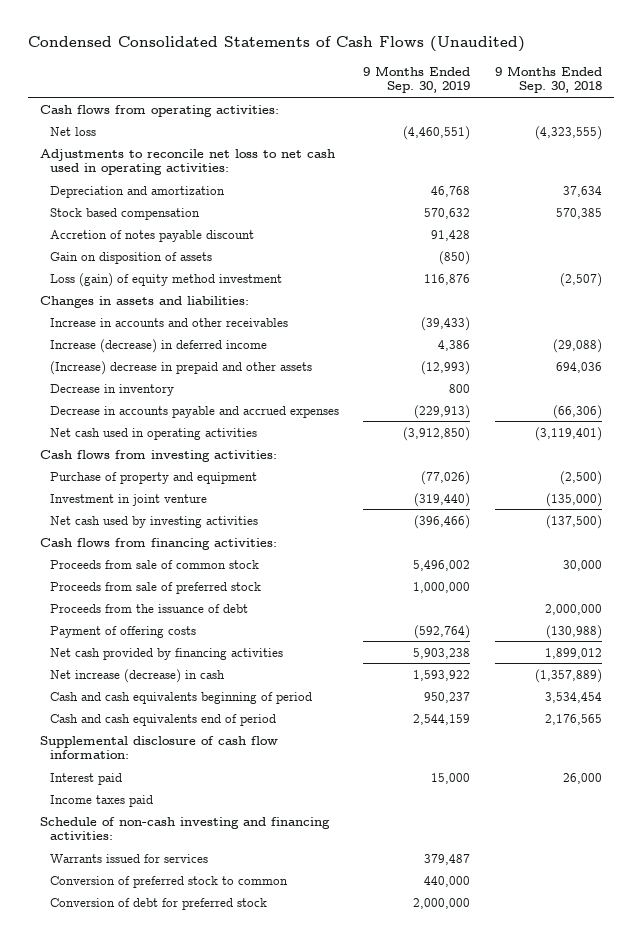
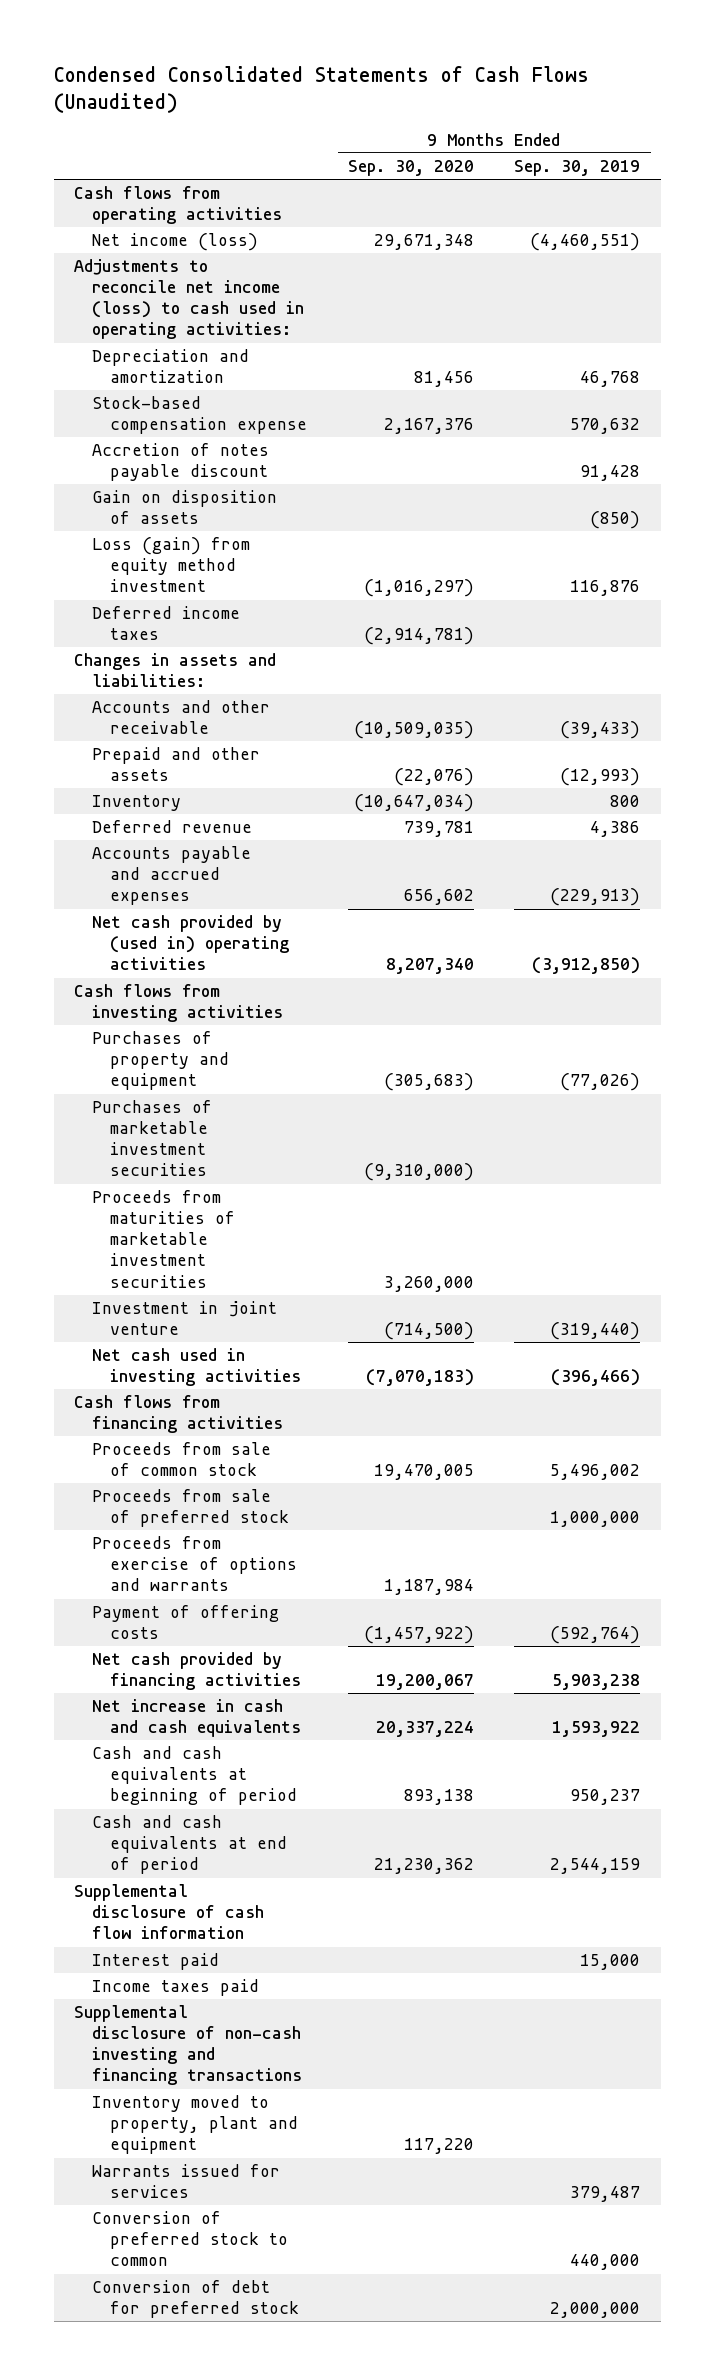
- | 9 Months Ended Sep. 30, 2019 | 9 Months Ended Sep. 30, 2018
+ | 9 Months Ended Sep. 30, 2020 | 9 Months Ended Sep. 30, 2019
- Cash flows from operating activities:
- Net loss | (4,460,551) | (4,323,555)
- Adjustments to reconcile net loss to net cash used in operating activities:
+ Cash flows from operating activities
+ Net income (loss) | 29,671,348 | (4,460,551)
+ Adjustments to reconcile net income (loss) to cash used in operating activities:
- Stock based compensation | 570,632 | 570,385
+ Stock-based compensation expense | 2,167,376 | 570,632
- Loss (gain) of equity method investment | 116,876 | (2,507)
+ Loss (gain) from equity method investment | (1,016,297) | 116,876
+ Deferred income taxes | (2,914,781) |
- Increase in accounts and other receivables | (39,433) |
- Increase (decrease) in deferred income | 4,386 | (29,088)
- (Increase) decrease in prepaid and other assets | (12,993) | 694,036
- Decrease in inventory | 800 |
- Decrease in accounts payable and accrued expenses | (229,913) | (66,306)
- Net cash used in operating activities | (3,912,850) | (3,119,401)
- Cash flows from investing activities:
- Purchase of property and equipment | (77,026) | (2,500)
+ Accounts and other receivable | (10,509,035) | (39,433)
+ Prepaid and other assets | (22,076) | (12,993)
+ Inventory | (10,647,034) | 800
+ Deferred revenue | 739,781 | 4,386
+ Accounts payable and accrued expenses | 656,602 | (229,913)
+ Net cash provided by (used in) operating activities | 8,207,340 | (3,912,850)
+ Cash flows from investing activities
+ Purchases of property and equipment | (305,683) | (77,026)
+ Purchases of marketable investment securities | (9,310,000) |
+ Proceeds from maturities of marketable investment securities | 3,260,000 |
- Net cash used by investing activities | (396,466) | (137,500)
- Cash flows from financing activities:
+ Net cash used in investing activities | (7,070,183) | (396,466)
+ Cash flows from financing activities
- Proceeds from the issuance of debt | | 2,000,000
+ Proceeds from exercise of options and warrants | 1,187,984 |
- Net increase (decrease) in cash | 1,593,922 | (1,357,889)
- Cash and cash equivalents beginning of period | 950,237 | 3,534,454
- Cash and cash equivalents end of period | 2,544,159 | 2,176,565
- Supplemental disclosure of cash flow information:
+ Net increase in cash and cash equivalents | 20,337,224 | 1,593,922
+ Cash and cash equivalents at beginning of period | 893,138 | 950,237
+ Cash and cash equivalents at end of period | 21,230,362 | 2,544,159
+ Supplemental disclosure of cash flow information
- Schedule of non-cash investing and financing activities:
+ Supplemental disclosure of non-cash investing and financing transactions
+ Inventory moved to property, plant and equipment | 117,220 |

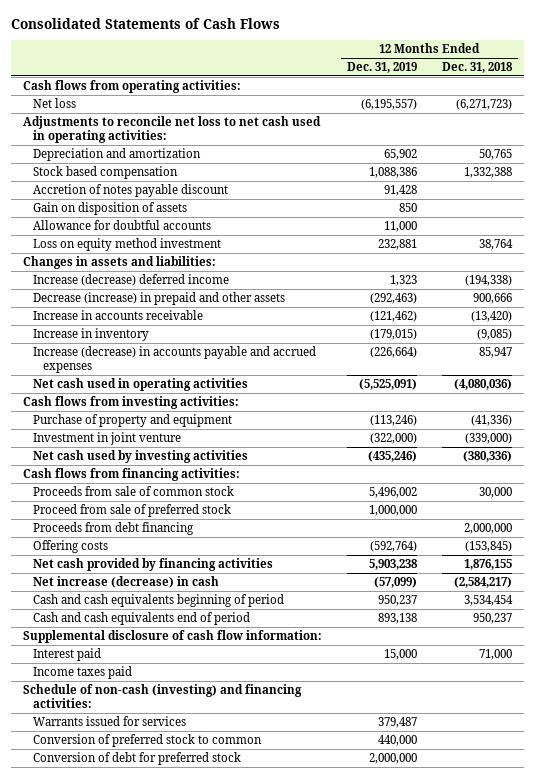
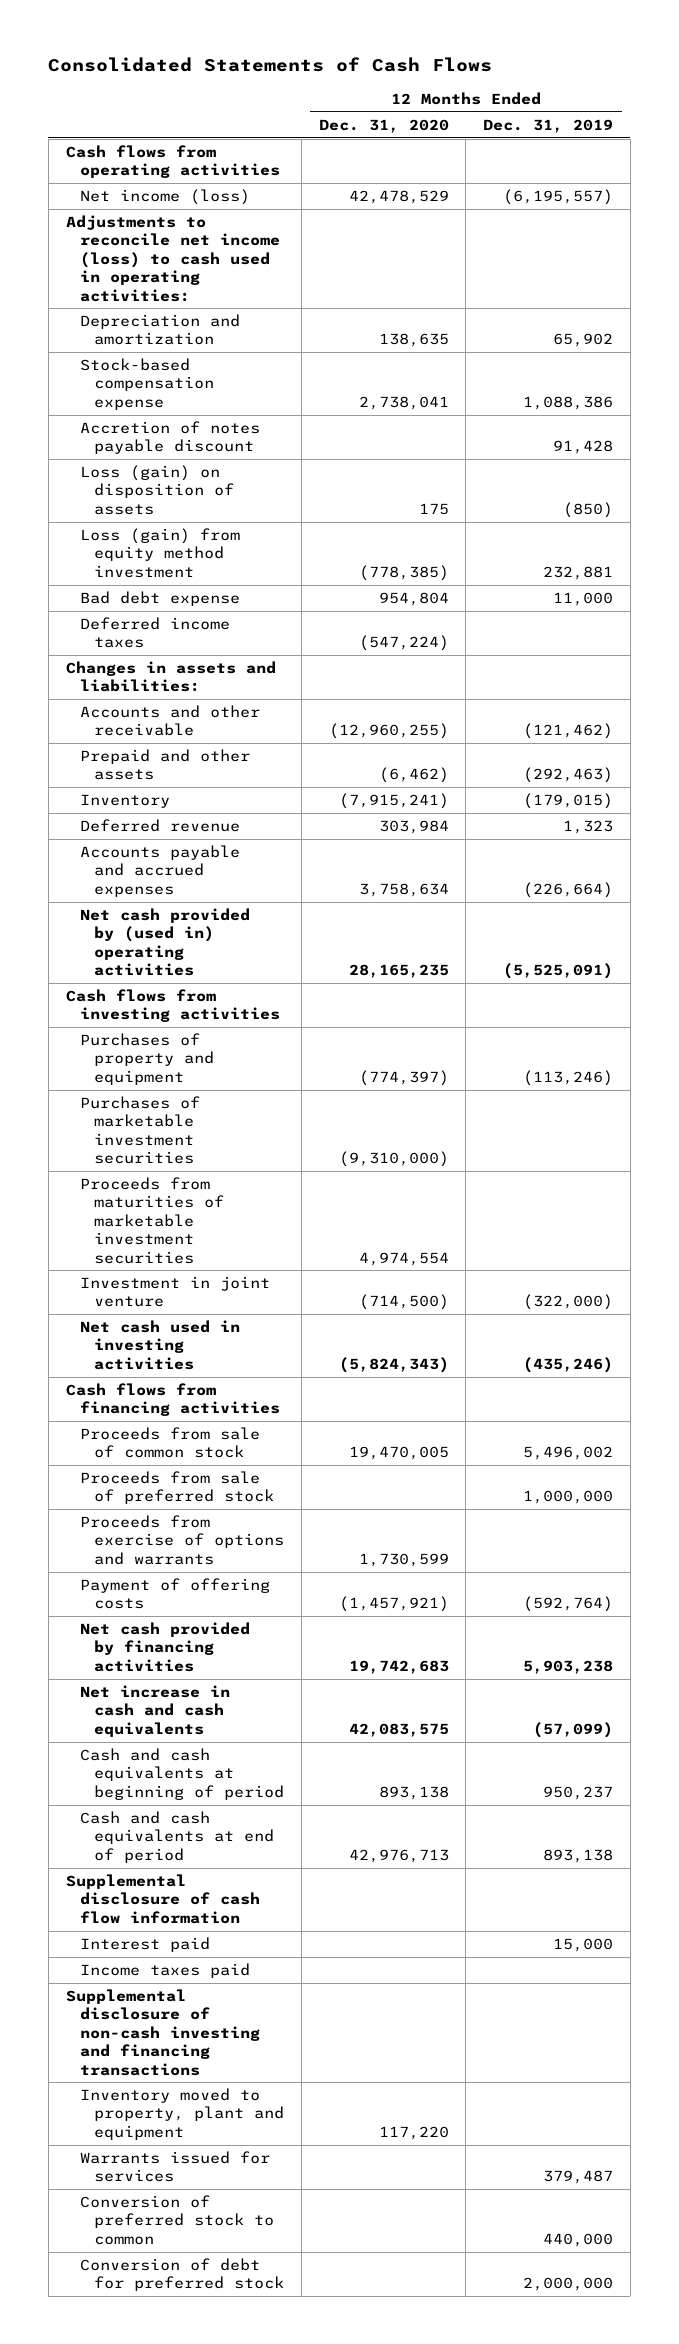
- | 12 Months Ended Dec. 31, 2019 | 12 Months Ended Dec. 31, 2018
+ | 12 Months Ended Dec. 31, 2020 | 12 Months Ended Dec. 31, 2019
- Cash flows from operating activities:
- Net loss | (6,195,557) | (6,271,723)
- Adjustments to reconcile net loss to net cash used in operating activities:
+ Cash flows from operating activities
+ Net income (loss) | 42,478,529 | (6,195,557)
+ Adjustments to reconcile net income (loss) to cash used in operating activities:
- Stock based compensation | 1,088,386 | 1,332,388
+ Stock-based compensation expense | 2,738,041 | 1,088,386
- Gain on disposition of assets | 850 |
- Allowance for doubtful accounts | 11,000 |
- Loss on equity method investment | 232,881 | 38,764
+ Loss (gain) on disposition of assets | 175 | (850)
+ Loss (gain) from equity method investment | (778,385) | 232,881
+ Bad debt expense | 954,804 | 11,000
+ Deferred income taxes | (547,224) |
- Increase (decrease) deferred income | 1,323 | (194,338)
- Decrease (increase) in prepaid and other assets | (292,463) | 900,666
- Increase in accounts receivable | (121,462) | (13,420)
- Increase in inventory | (179,015) | (9,085)
- Increase (decrease) in accounts payable and accrued expenses | (226,664) | 85,947
- Net cash used in operating activities | (5,525,091) | (4,080,036)
- Cash flows from investing activities:
- Purchase of property and equipment | (113,246) | (41,336)
+ Accounts and other receivable | (12,960,255) | (121,462)
+ Prepaid and other assets | (6,462) | (292,463)
+ Inventory | (7,915,241) | (179,015)
+ Deferred revenue | 303,984 | 1,323
+ Accounts payable and accrued expenses | 3,758,634 | (226,664)
+ Net cash provided by (used in) operating activities | 28,165,235 | (5,525,091)
+ Cash flows from investing activities
+ Purchases of property and equipment | (774,397) | (113,246)
+ Purchases of marketable investment securities | (9,310,000) |
+ Proceeds from maturities of marketable investment securities | 4,974,554 |
- Net cash used by investing activities | (435,246) | (380,336)
- Cash flows from financing activities:
+ Net cash used in investing activities | (5,824,343) | (435,246)
+ Cash flows from financing activities
- Proceed from sale of preferred stock | 1,000,000 |
- Proceeds from debt financing | | 2,000,000
- Offering costs | (592,764) | (153,845)
+ Proceeds from sale of preferred stock | | 1,000,000
+ Proceeds from exercise of options and warrants | 1,730,599 |
+ Payment of offering costs | (1,457,921) | (592,764)
- Net increase (decrease) in cash | (57,099) | (2,584,217)
- Cash and cash equivalents beginning of period | 950,237 | 3,534,454
- Cash and cash equivalents end of period | 893,138 | 950,237
- Supplemental disclosure of cash flow information:
+ Net increase in cash and cash equivalents | 42,083,575 | (57,099)
+ Cash and cash equivalents at beginning of period | 893,138 | 950,237
+ Cash and cash equivalents at end of period | 42,976,713 | 893,138
+ Supplemental disclosure of cash flow information
- Schedule of non-cash (investing) and financing activities:
+ Supplemental disclosure of non-cash investing and financing transactions
+ Inventory moved to property, plant and equipment | 117,220 |

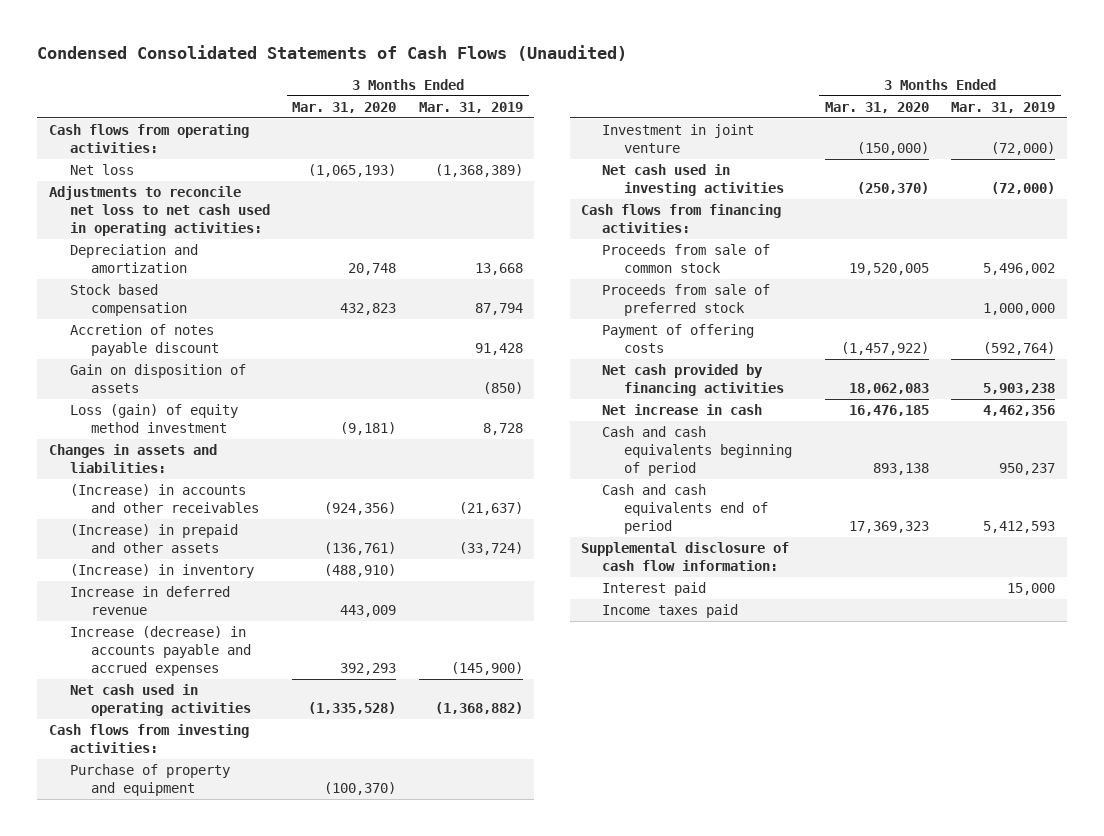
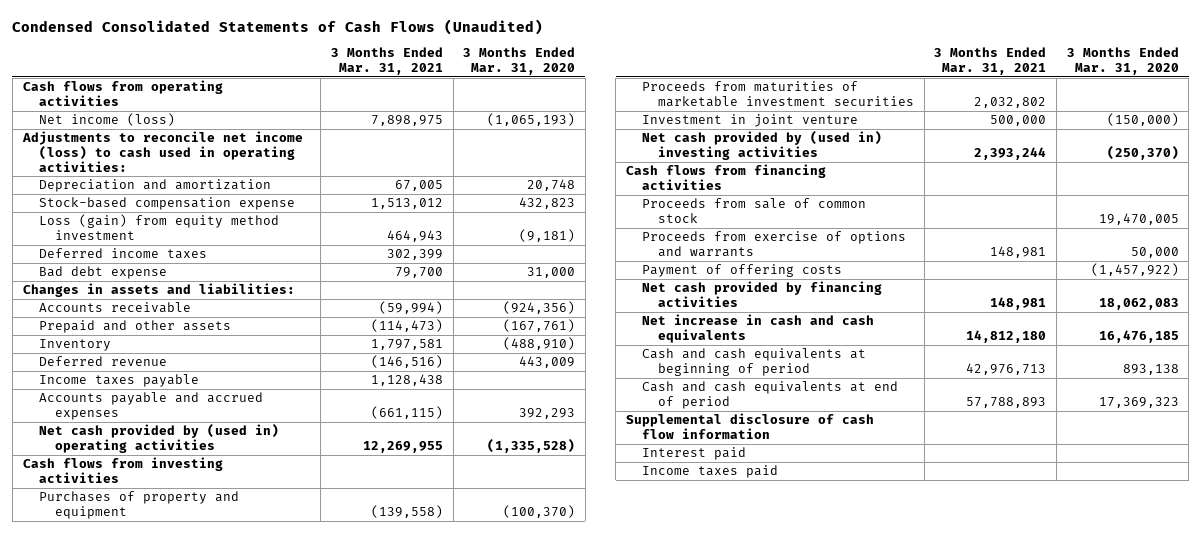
- | 3 Months Ended Mar. 31, 2020 | 3 Months Ended Mar. 31, 2019
+ | 3 Months Ended Mar. 31, 2021 | 3 Months Ended Mar. 31, 2020
- Cash flows from operating activities:
- Net loss | (1,065,193) | (1,368,389)
- Adjustments to reconcile net loss to net cash used in operating activities:
+ Cash flows from operating activities
+ Net income (loss) | 7,898,975 | (1,065,193)
+ Adjustments to reconcile net income (loss) to cash used in operating activities:
- Stock based compensation | 432,823 | 87,794
- Accretion of notes payable discount | | 91,428
- Gain on disposition of assets | | (850)
- Loss (gain) of equity method investment | (9,181) | 8,728
+ Stock-based compensation expense | 1,513,012 | 432,823
+ Loss (gain) from equity method investment | 464,943 | (9,181)
+ Deferred income taxes | 302,399 |
+ Bad debt expense | 79,700 | 31,000
- (Increase) in accounts and other receivables | (924,356) | (21,637)
- (Increase) in prepaid and other assets | (136,761) | (33,724)
- (Increase) in inventory | (488,910) |
- Increase in deferred revenue | 443,009 |
- Increase (decrease) in accounts payable and accrued expenses | 392,293 | (145,900)
- Net cash used in operating activities | (1,335,528) | (1,368,882)
- Cash flows from investing activities:
- Purchase of property and equipment | (100,370) |
+ Accounts receivable | (59,994) | (924,356)
+ Prepaid and other assets | (114,473) | (167,761)
+ Inventory | 1,797,581 | (488,910)
+ Deferred revenue | (146,516) | 443,009
+ Income taxes payable | 1,128,438 |
+ Accounts payable and accrued expenses | (661,115) | 392,293
+ Net cash provided by (used in) operating activities | 12,269,955 | (1,335,528)
+ Cash flows from investing activities
+ Purchases of property and equipment | (139,558) | (100,370)
+ Proceeds from maturities of marketable investment securities | 2,032,802 |
- Net cash used in investing activities | (250,370) | (72,000)
- Cash flows from financing activities:
- Proceeds from sale of common stock | 19,520,005 | 5,496,002
- Proceeds from sale of preferred stock | | 1,000,000
+ Net cash provided by (used in) investing activities | 2,393,244 | (250,370)
+ Cash flows from financing activities
+ Proceeds from sale of common stock | | 19,470,005
+ Proceeds from exercise of options and warrants | 148,981 | 50,000
- Net increase in cash | 16,476,185 | 4,462,356
- Cash and cash equivalents beginning of period | 893,138 | 950,237
- Cash and cash equivalents end of period | 17,369,323 | 5,412,593
- Supplemental disclosure of cash flow information:
+ Net increase in cash and cash equivalents | 14,812,180 | 16,476,185
+ Cash and cash equivalents at beginning of period | 42,976,713 | 893,138
+ Cash and cash equivalents at end of period | 57,788,893 | 17,369,323
+ Supplemental disclosure of cash flow information

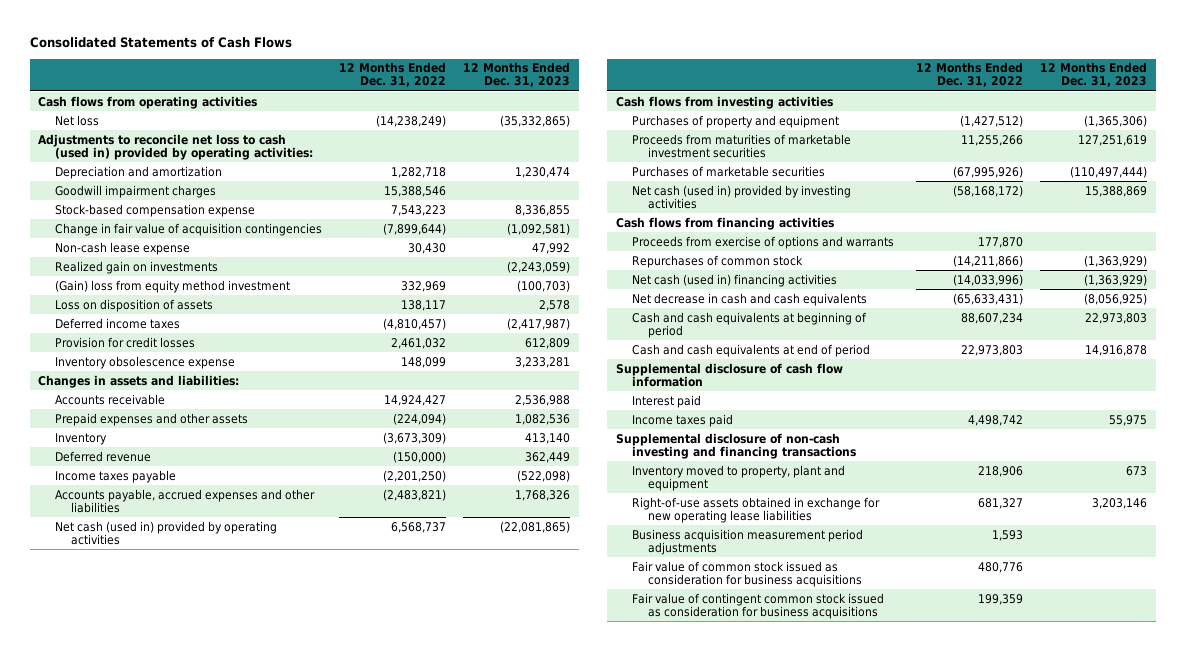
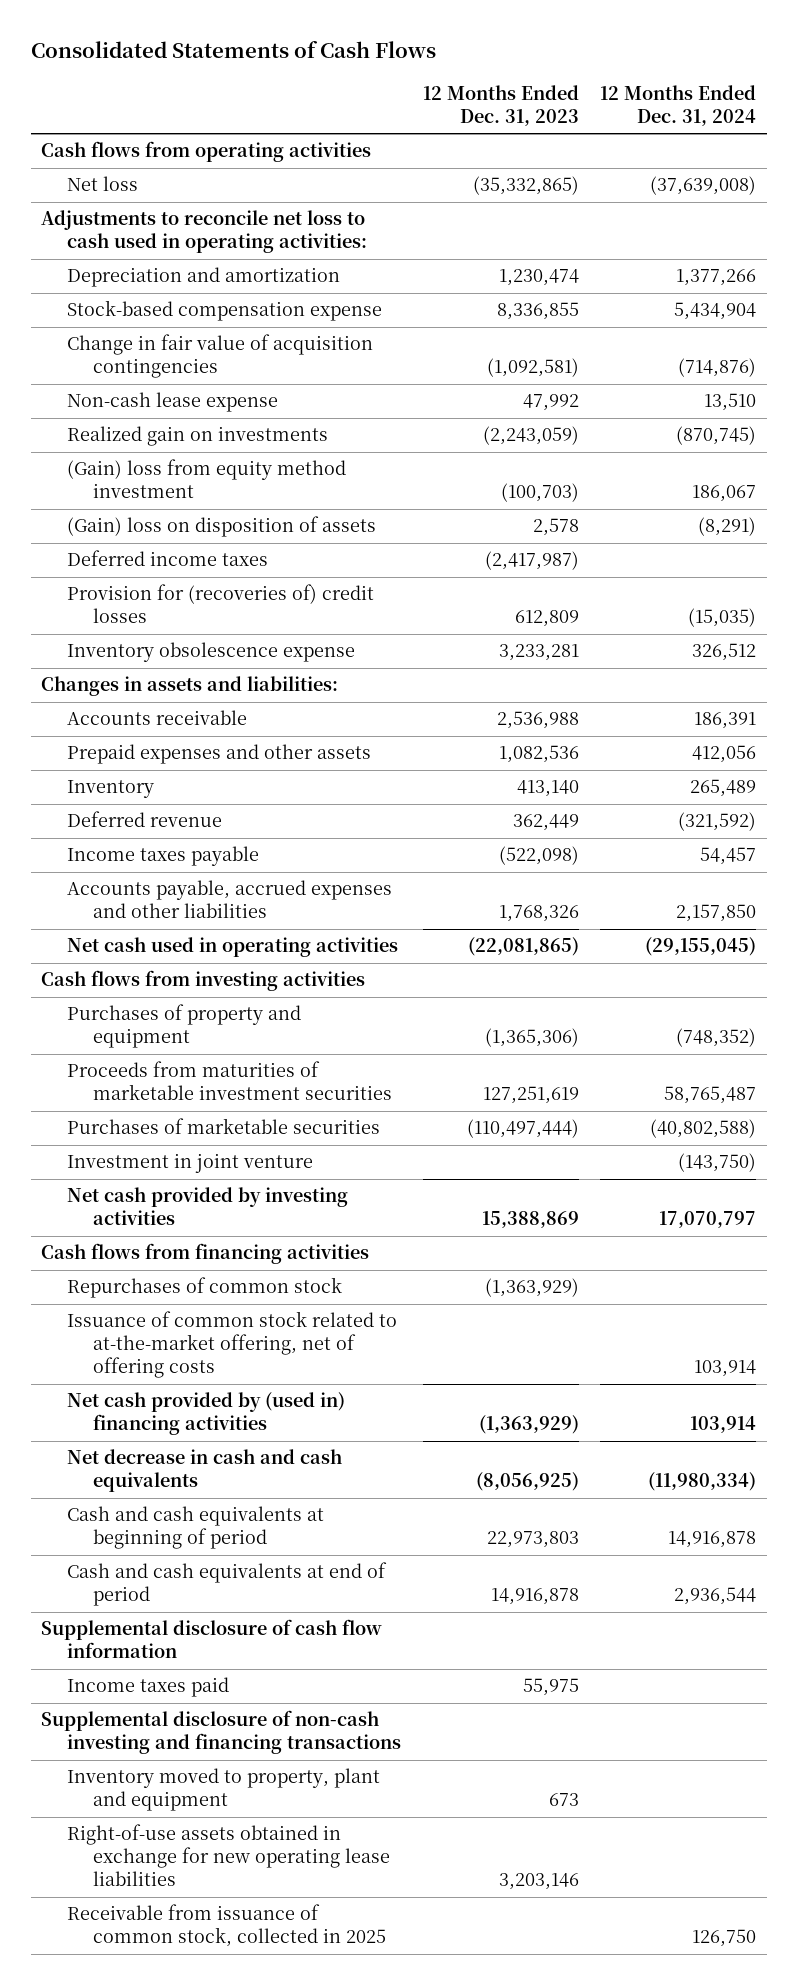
- | 12 Months Ended Dec. 31, 2022 | 12 Months Ended Dec. 31, 2023
+ | 12 Months Ended Dec. 31, 2023 | 12 Months Ended Dec. 31, 2024
- Adjustments to reconcile net loss to cash (used in) provided by operating activities:
+ Adjustments to reconcile net loss to cash used in operating activities:
- Goodwill impairment charges | 15,388,546 |
- Loss on disposition of assets | 138,117 | 2,578
+ (Gain) loss on disposition of assets | 2,578 | (8,291)
- Provision for credit losses | 2,461,032 | 612,809
+ Provision for (recoveries of) credit losses | 612,809 | (15,035)
- Net cash (used in) provided by operating activities | 6,568,737 | (22,081,865)
+ Net cash used in operating activities | (22,081,865) | (29,155,045)
- Net cash (used in) provided by investing activities | (58,168,172) | 15,388,869
+ Investment in joint venture | | (143,750)
+ Net cash provided by investing activities | 15,388,869 | 17,070,797
- Proceeds from exercise of options and warrants | 177,870 |
- Net cash (used in) financing activities | (14,033,996) | (1,363,929)
+ Issuance of common stock related to at-the-market offering, net of offering costs | | 103,914
+ Net cash provided by (used in) financing activities | (1,363,929) | 103,914
- Interest paid
- Business acquisition measurement period adjustments | 1,593 |
- Fair value of common stock issued as consideration for business acquisitions | 480,776 |
- Fair value of contingent common stock issued as consideration for business acquisitions | 199,359 |
+ Receivable from issuance of common stock, collected in 2025 | | 126,750

